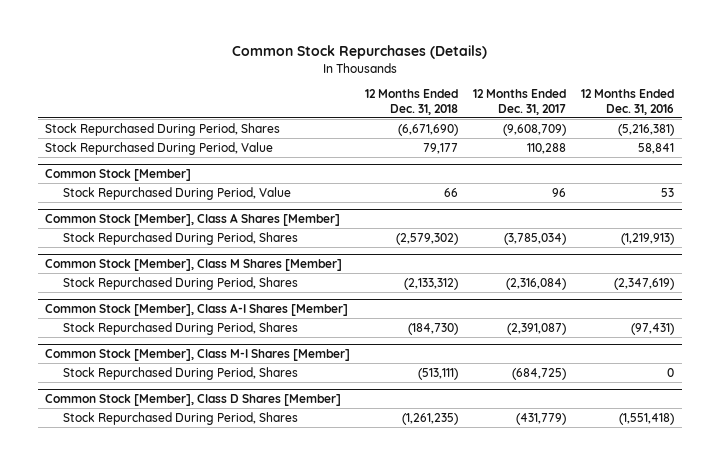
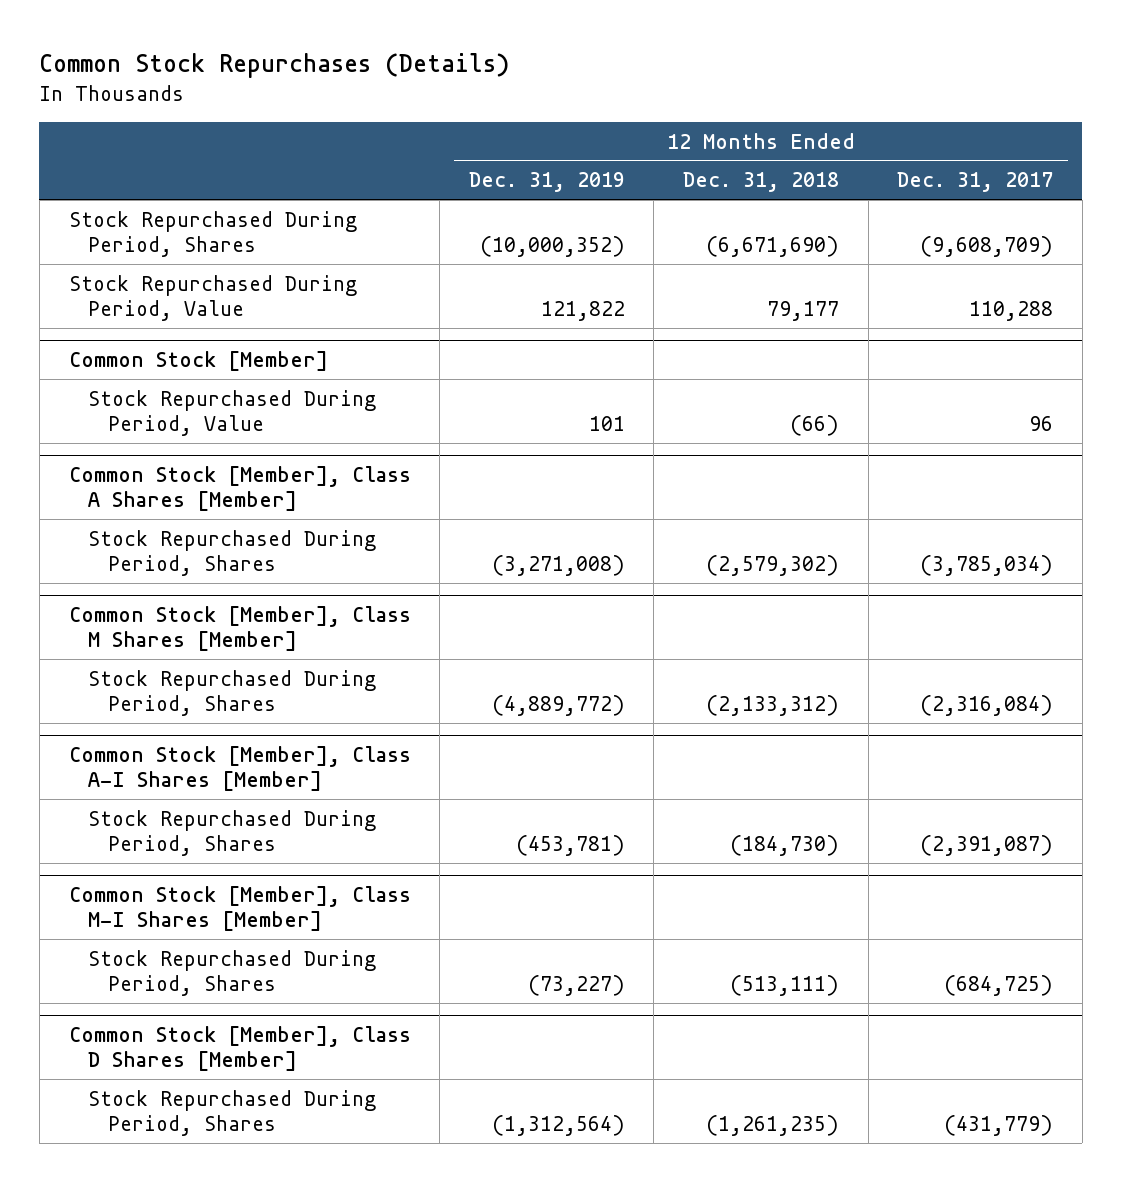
- | 12 Months Ended Dec. 31, 2018 | 12 Months Ended Dec. 31, 2017 | 12 Months Ended Dec. 31, 2016
+ | 12 Months Ended Dec. 31, 2019 | 12 Months Ended Dec. 31, 2018 | 12 Months Ended Dec. 31, 2017
@ Common Stock [Member]
- Stock Repurchased During Period, Value | 66 | 96 | 53
+ Stock Repurchased During Period, Value | 101 | (66) | 96

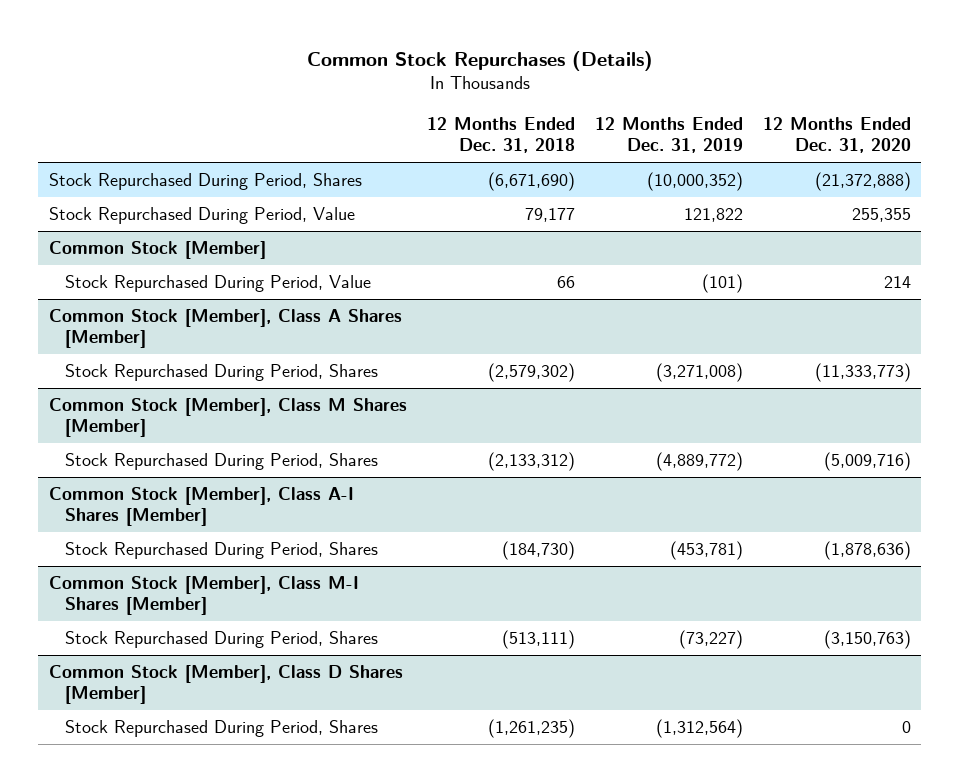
- | 12 Months Ended Dec. 31, 2019 | 12 Months Ended Dec. 31, 2018 | 12 Months Ended Dec. 31, 2017
+ | 12 Months Ended Dec. 31, 2018 | 12 Months Ended Dec. 31, 2019 | 12 Months Ended Dec. 31, 2020
@ Common Stock [Member]
- Stock Repurchased During Period, Value | 101 | (66) | 96
+ Stock Repurchased During Period, Value | 66 | (101) | 214

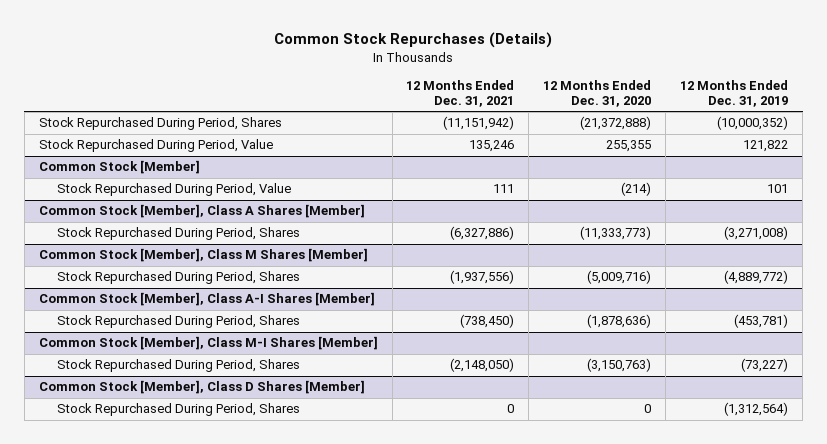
- | 12 Months Ended Dec. 31, 2018 | 12 Months Ended Dec. 31, 2019 | 12 Months Ended Dec. 31, 2020
+ | 12 Months Ended Dec. 31, 2021 | 12 Months Ended Dec. 31, 2020 | 12 Months Ended Dec. 31, 2019
@ Common Stock [Member]
- Stock Repurchased During Period, Value | 66 | (101) | 214
+ Stock Repurchased During Period, Value | 111 | (214) | 101

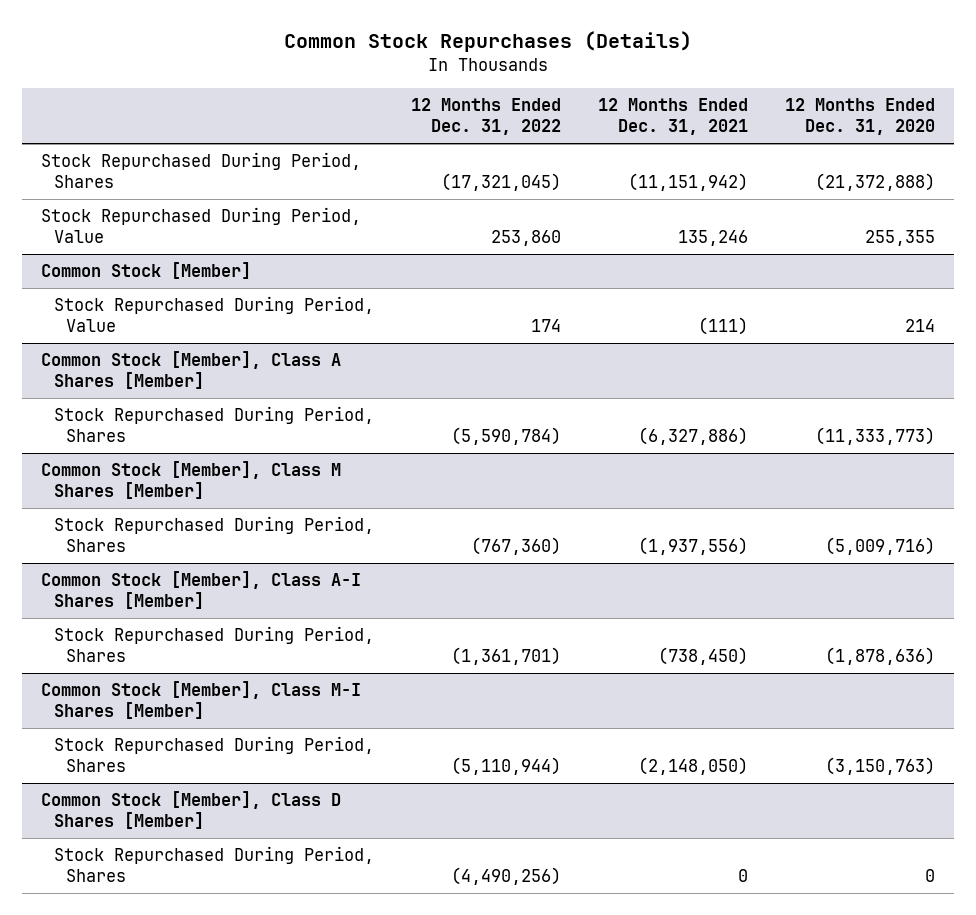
- | 12 Months Ended Dec. 31, 2021 | 12 Months Ended Dec. 31, 2020 | 12 Months Ended Dec. 31, 2019
+ | 12 Months Ended Dec. 31, 2022 | 12 Months Ended Dec. 31, 2021 | 12 Months Ended Dec. 31, 2020
@ Common Stock [Member]
- Stock Repurchased During Period, Value | 111 | (214) | 101
+ Stock Repurchased During Period, Value | 174 | (111) | 214

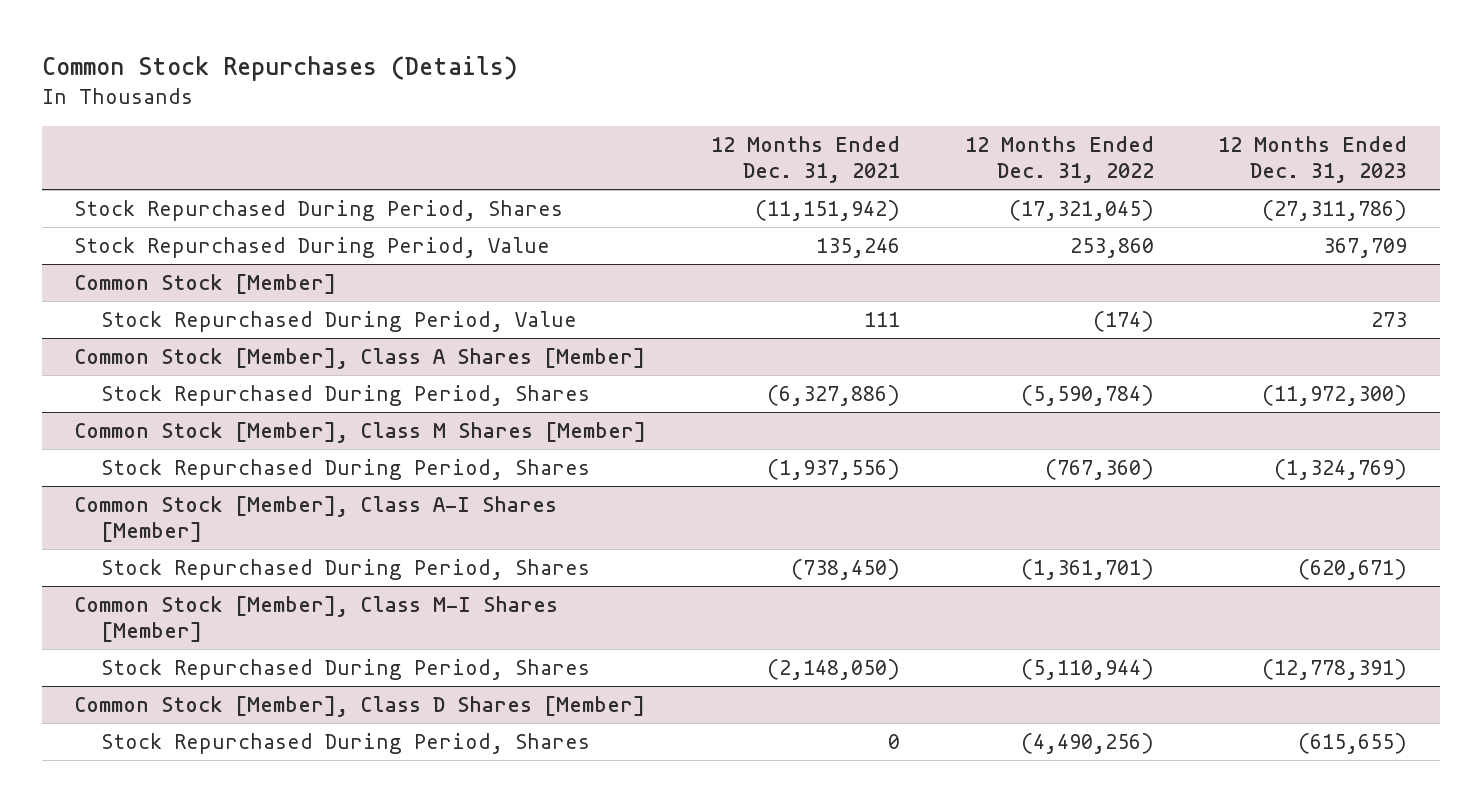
- | 12 Months Ended Dec. 31, 2022 | 12 Months Ended Dec. 31, 2021 | 12 Months Ended Dec. 31, 2020
+ | 12 Months Ended Dec. 31, 2021 | 12 Months Ended Dec. 31, 2022 | 12 Months Ended Dec. 31, 2023
@ Common Stock [Member]
- Stock Repurchased During Period, Value | 174 | (111) | 214
+ Stock Repurchased During Period, Value | 111 | (174) | 273

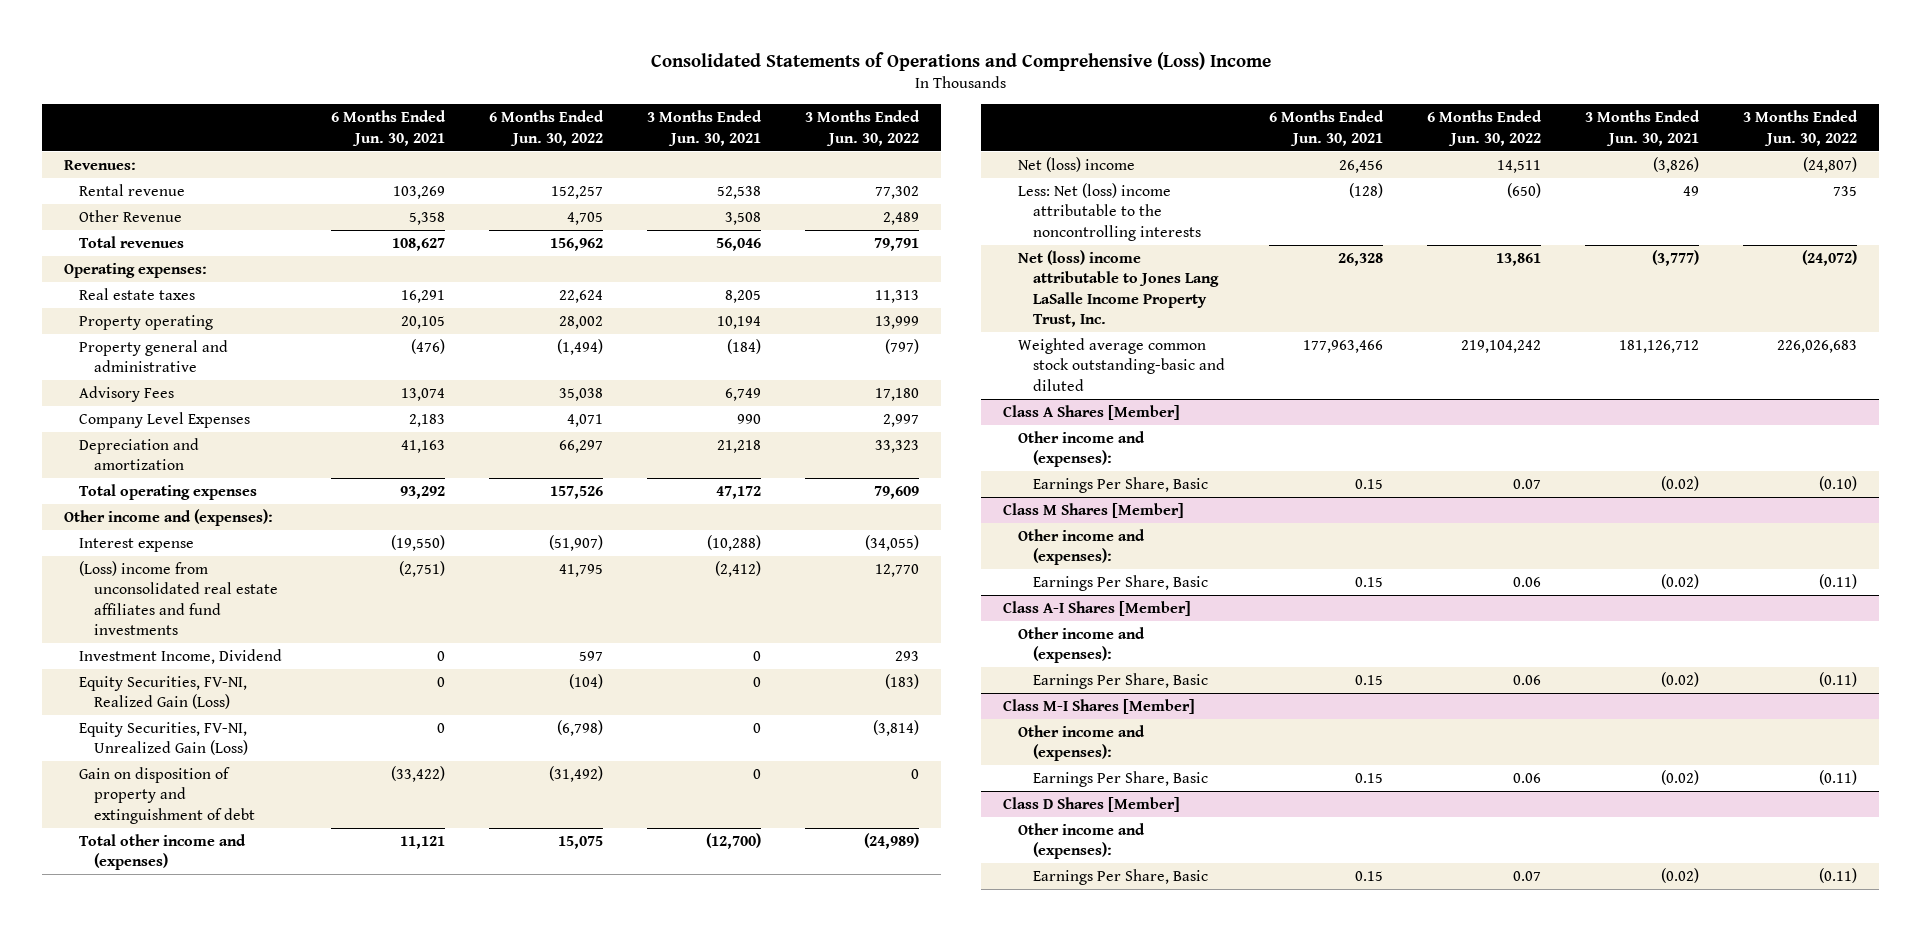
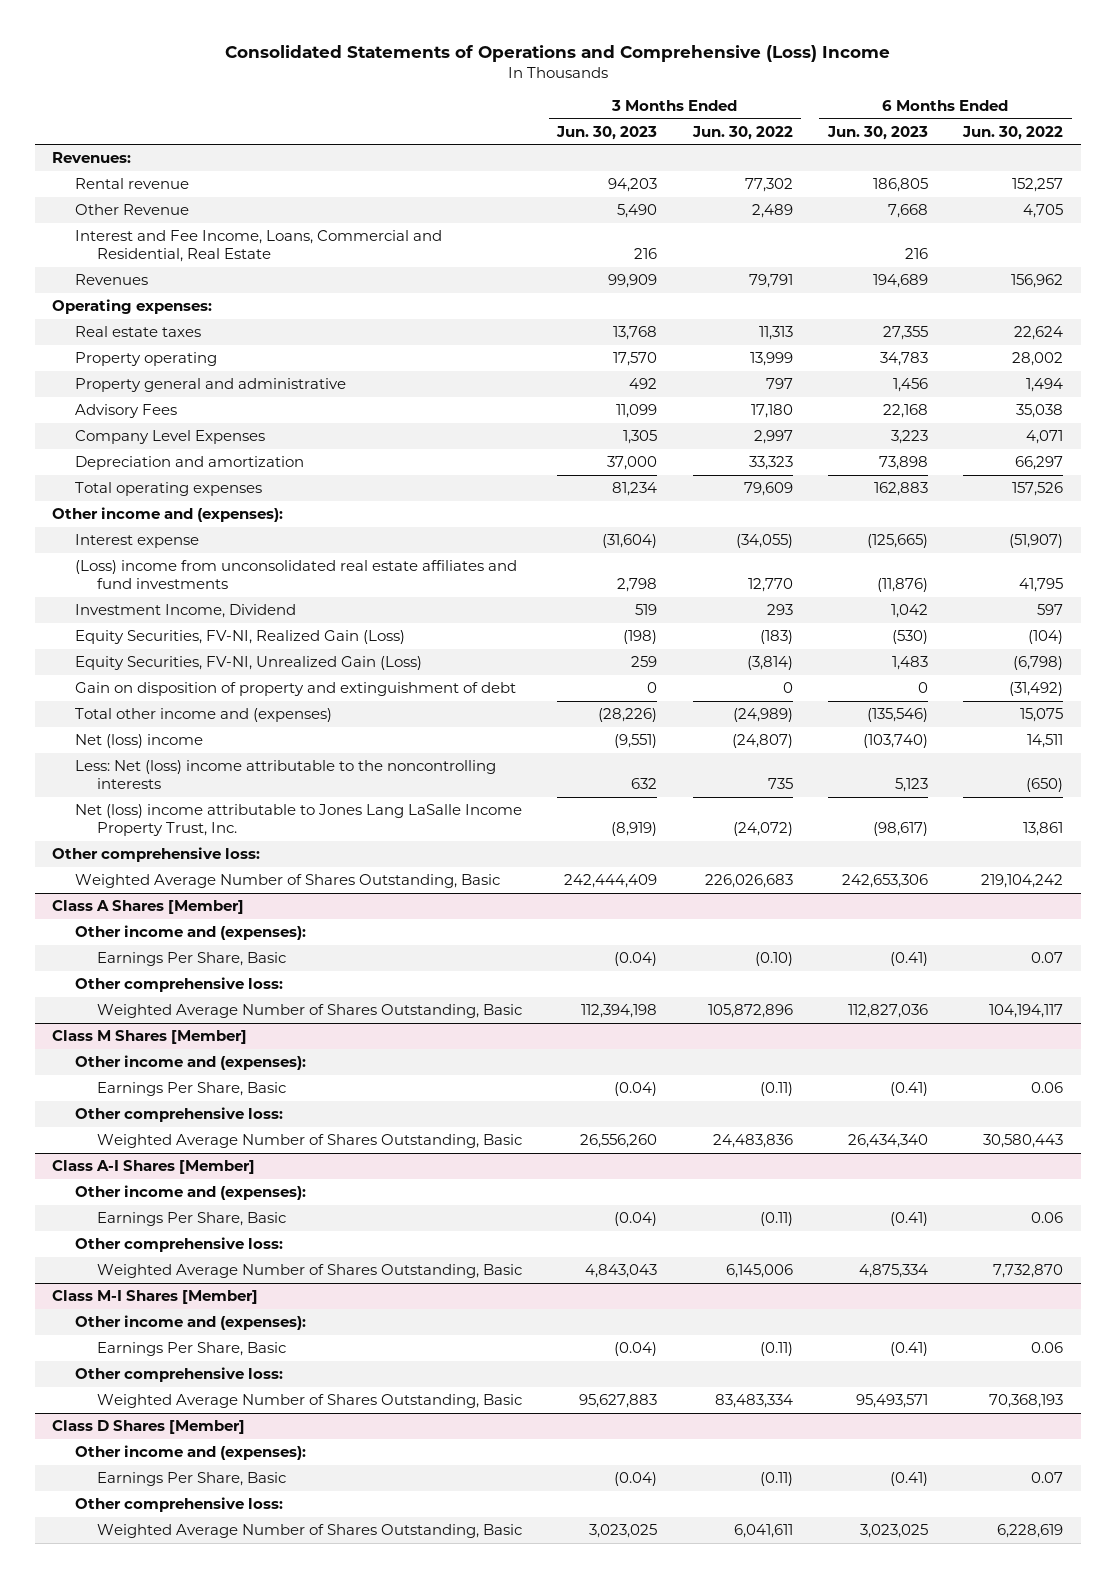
- | 6 Months Ended Jun. 30, 2021 | 6 Months Ended Jun. 30, 2022 | 3 Months Ended Jun. 30, 2021 | 3 Months Ended Jun. 30, 2022
+ | 3 Months Ended Jun. 30, 2023 | 3 Months Ended Jun. 30, 2022 | 6 Months Ended Jun. 30, 2023 | 6 Months Ended Jun. 30, 2022
- Total revenues | 108,627 | 156,962 | 56,046 | 79,791
+ Interest and Fee Income, Loans, Commercial and Residential, Real Estate | 216 | | 216 |
+ Revenues | 99,909 | 79,791 | 194,689 | 156,962
- Property general and administrative | (476) | (1,494) | (184) | (797)
+ Property general and administrative | 492 | 797 | 1,456 | 1,494
- Weighted average common stock outstanding-basic and diluted | 177,963,466 | 219,104,242 | 181,126,712 | 226,026,683
+ Other comprehensive loss:
+ Weighted Average Number of Shares Outstanding, Basic | 242,444,409 | 226,026,683 | 242,653,306 | 219,104,242
@ Class A Shares [Member]
+ Other comprehensive loss:
+ Weighted Average Number of Shares Outstanding, Basic | 112,394,198 | 105,872,896 | 112,827,036 | 104,194,117
@ Class M Shares [Member]
+ Other comprehensive loss:
+ Weighted Average Number of Shares Outstanding, Basic | 26,556,260 | 24,483,836 | 26,434,340 | 30,580,443
@ Class A-I Shares [Member]
+ Other comprehensive loss:
+ Weighted Average Number of Shares Outstanding, Basic | 4,843,043 | 6,145,006 | 4,875,334 | 7,732,870
@ Class M-I Shares [Member]
+ Other comprehensive loss:
+ Weighted Average Number of Shares Outstanding, Basic | 95,627,883 | 83,483,334 | 95,493,571 | 70,368,193
@ Class D Shares [Member]
+ Other comprehensive loss:
+ Weighted Average Number of Shares Outstanding, Basic | 3,023,025 | 6,041,611 | 3,023,025 | 6,228,619

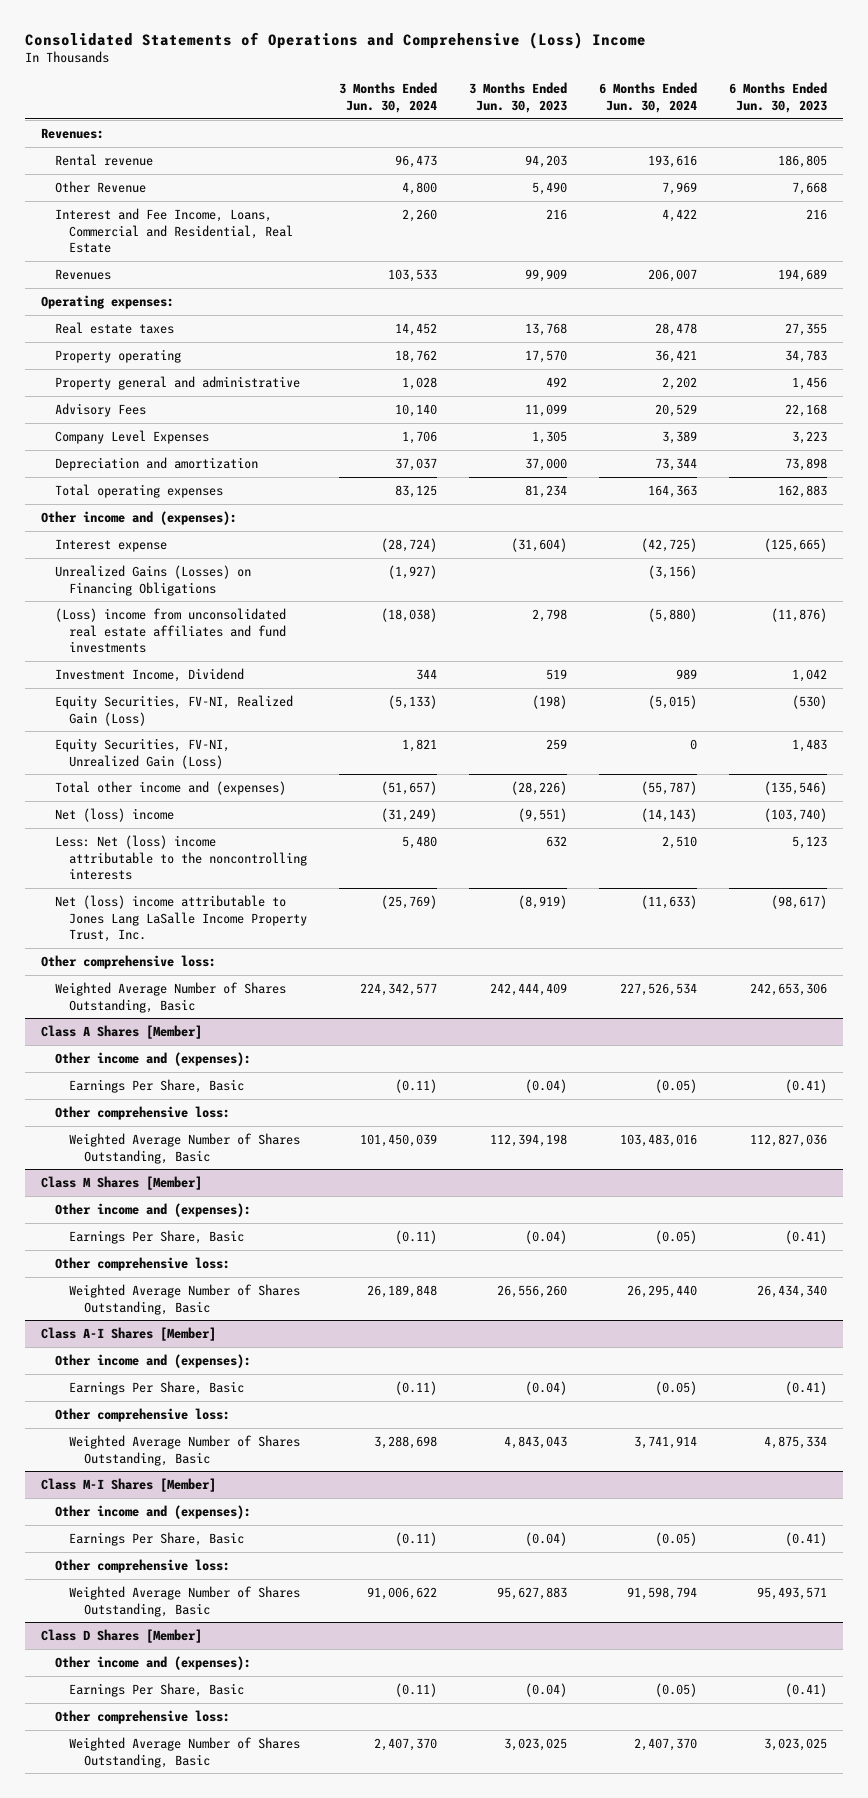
- | 3 Months Ended Jun. 30, 2023 | 3 Months Ended Jun. 30, 2022 | 6 Months Ended Jun. 30, 2023 | 6 Months Ended Jun. 30, 2022
+ | 3 Months Ended Jun. 30, 2024 | 3 Months Ended Jun. 30, 2023 | 6 Months Ended Jun. 30, 2024 | 6 Months Ended Jun. 30, 2023
+ Unrealized Gains (Losses) on Financing Obligations | (1,927) | | (3,156) |
- Gain on disposition of property and extinguishment of debt | 0 | 0 | 0 | (31,492)

